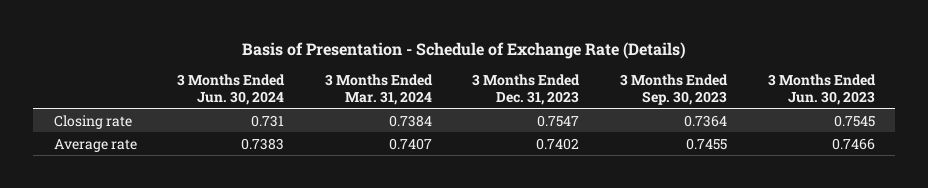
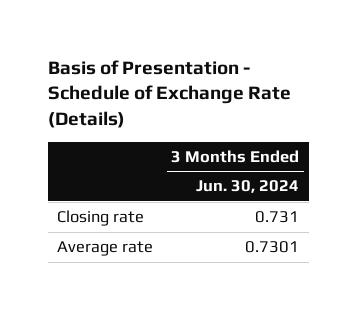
- | 3 Months Ended Jun. 30, 2024 | 3 Months Ended Mar. 31, 2024 | 3 Months Ended Dec. 31, 2023 | 3 Months Ended Sep. 30, 2023 | 3 Months Ended Jun. 30, 2023
+ | 3 Months Ended Jun. 30, 2024
- Average rate | 0.7383 | 0.7407 | 0.7402 | 0.7455 | 0.7466
+ Average rate | 0.7301

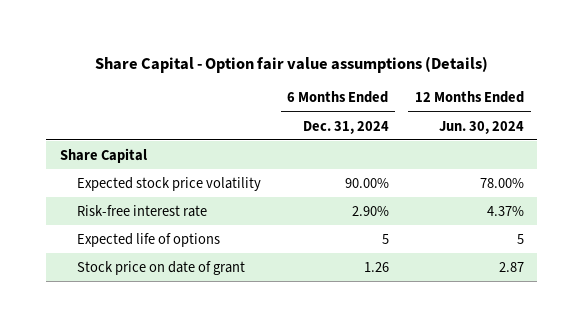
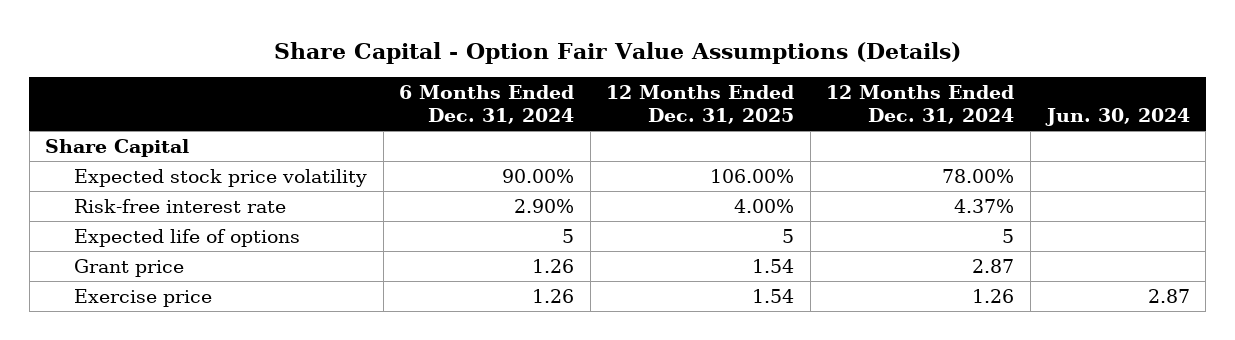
- Share Capital - Option fair value assumptions (Details)
+ Share Capital - Option Fair Value Assumptions (Details)
- | 6 Months Ended Dec. 31, 2024 | 12 Months Ended Jun. 30, 2024
+ | 6 Months Ended Dec. 31, 2024 | 12 Months Ended Dec. 31, 2025 | 12 Months Ended Dec. 31, 2024 | Jun. 30, 2024
- Stock price on date of grant | 1.26 | 2.87
+ Grant price | 1.26 | 1.54 | 2.87 |
+ Exercise price | 1.26 | 1.54 | 1.26 | 2.87

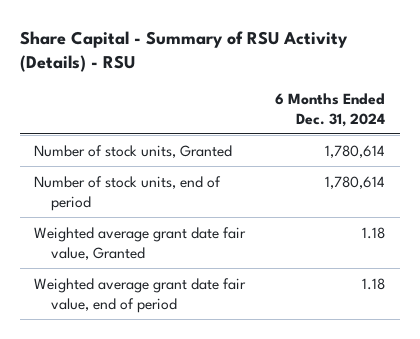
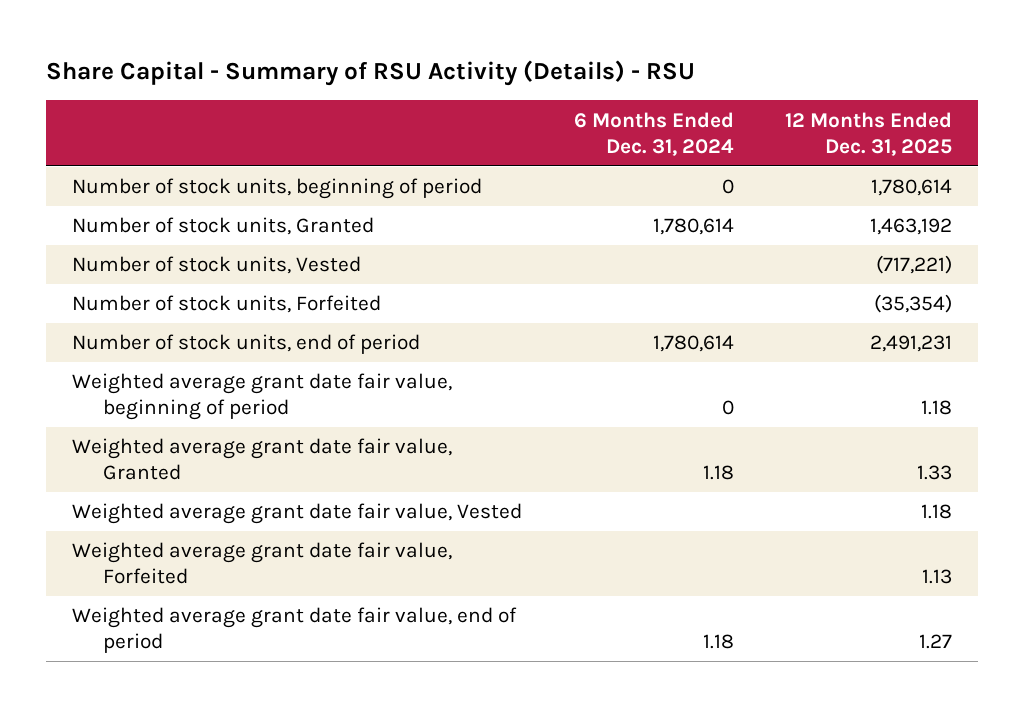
- | 6 Months Ended Dec. 31, 2024
+ | 6 Months Ended Dec. 31, 2024 | 12 Months Ended Dec. 31, 2025
+ Number of stock units, beginning of period | 0 | 1,780,614
+ Number of stock units, Vested | | (717,221)
+ Number of stock units, Forfeited | | (35,354)
+ Weighted average grant date fair value, beginning of period | 0 | 1.18
+ Weighted average grant date fair value, Vested | | 1.18
+ Weighted average grant date fair value, Forfeited | | 1.13

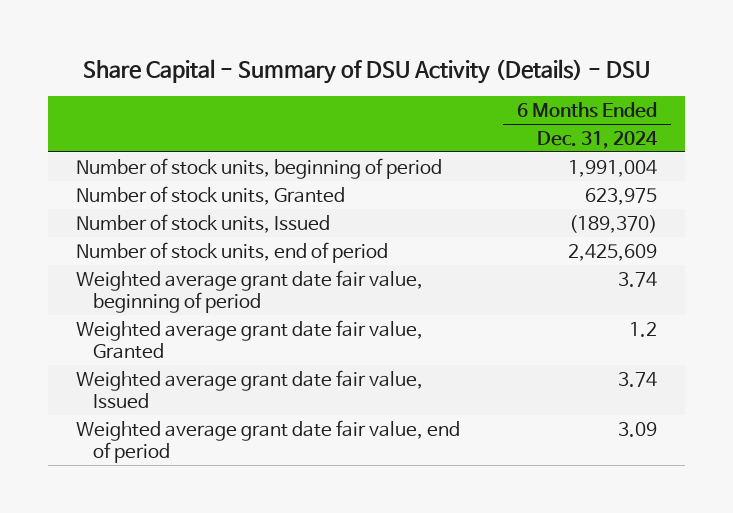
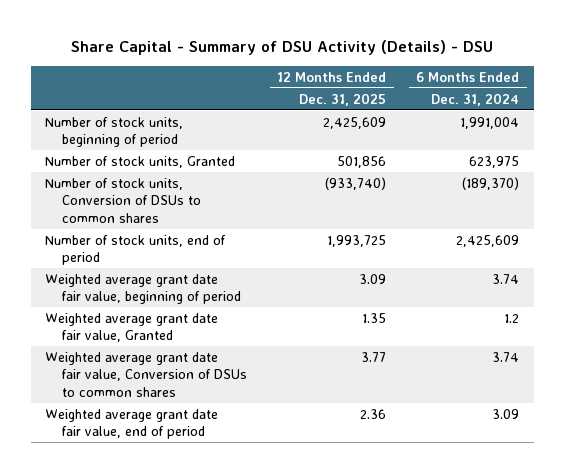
- | 6 Months Ended Dec. 31, 2024
+ | 12 Months Ended Dec. 31, 2025 | 6 Months Ended Dec. 31, 2024
- Number of stock units, Issued | (189,370)
+ Number of stock units, Conversion of DSUs to common shares | (933,740) | (189,370)
- Weighted average grant date fair value, Issued | 3.74
+ Weighted average grant date fair value, Conversion of DSUs to common shares | 3.77 | 3.74

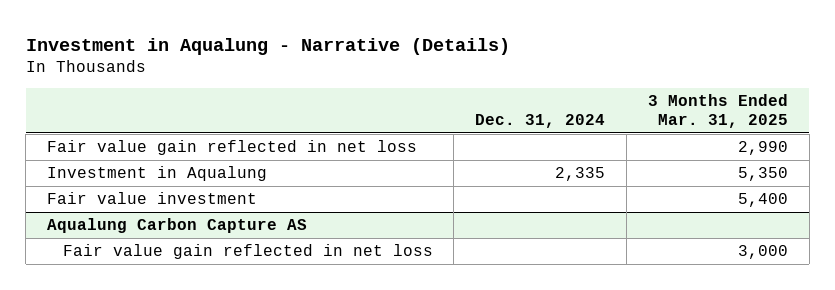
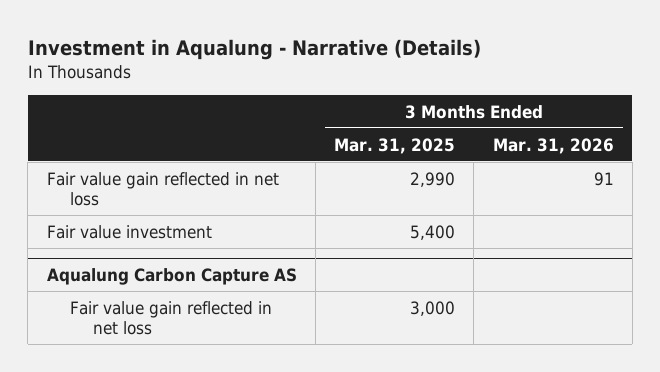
- | Dec. 31, 2024 | 3 Months Ended Mar. 31, 2025
+ | 3 Months Ended Mar. 31, 2025 | 3 Months Ended Mar. 31, 2026
- Investment in Aqualung | 2,335 | 5,350

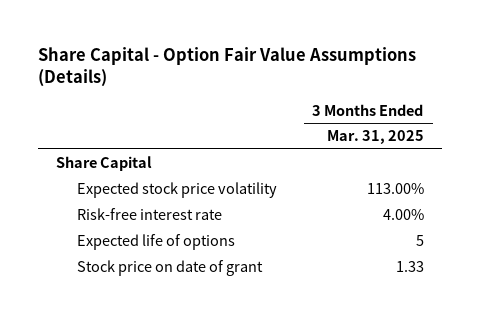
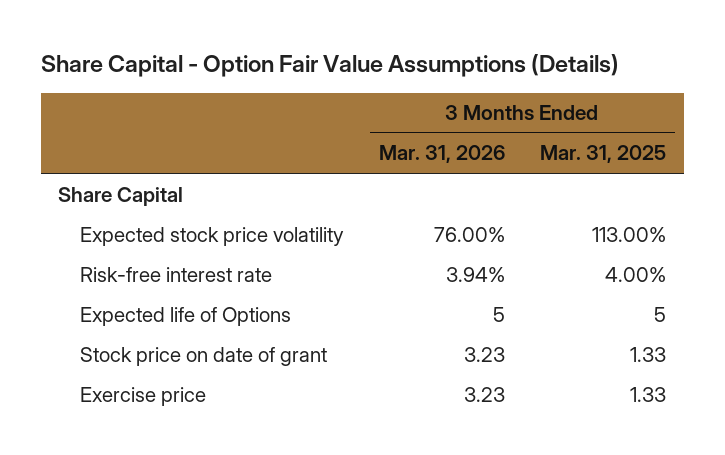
- | 3 Months Ended Mar. 31, 2025
+ | 3 Months Ended Mar. 31, 2026 | 3 Months Ended Mar. 31, 2025
- Expected life of options | 5
+ Expected life of Options | 5 | 5
+ Exercise price | 3.23 | 1.33

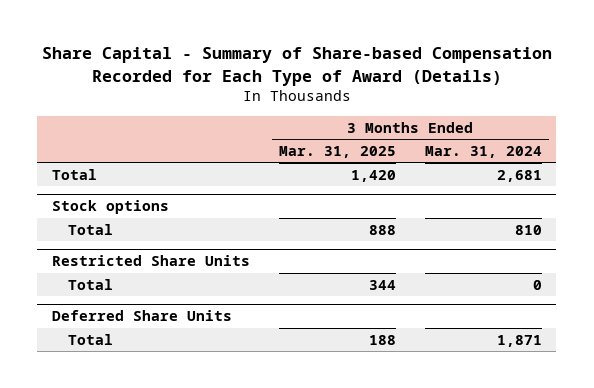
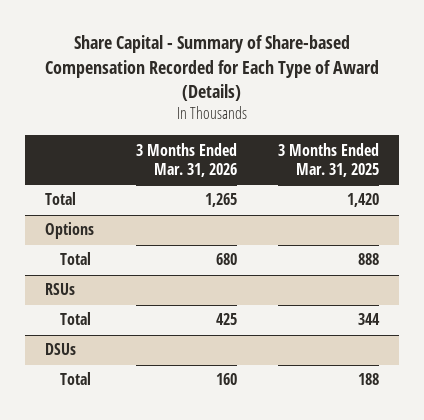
- | 3 Months Ended Mar. 31, 2025 | 3 Months Ended Mar. 31, 2024
+ | 3 Months Ended Mar. 31, 2026 | 3 Months Ended Mar. 31, 2025
- Stock options
+ Options
- Restricted Share Units
+ RSUs
- Deferred Share Units
+ DSUs

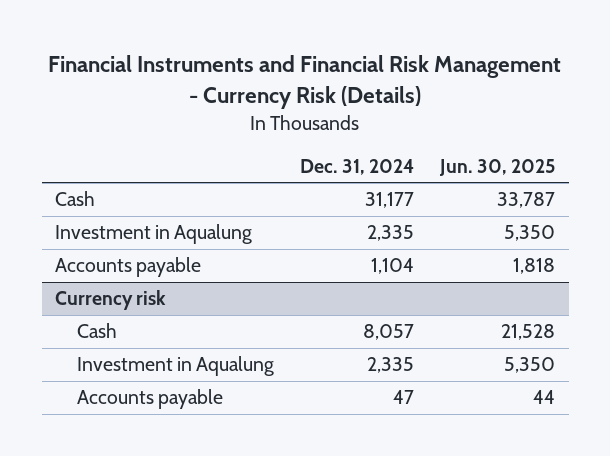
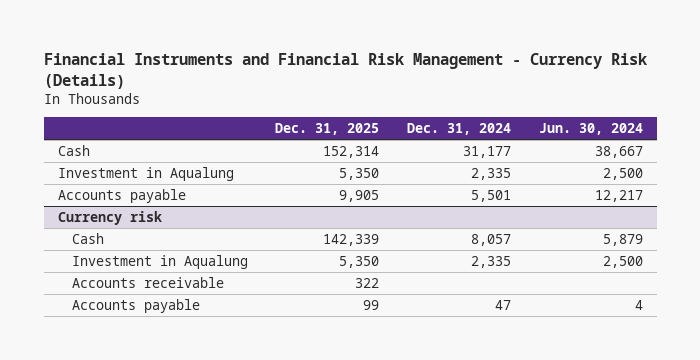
- | Dec. 31, 2024 | Jun. 30, 2025
+ | Dec. 31, 2025 | Dec. 31, 2024 | Jun. 30, 2024
- Accounts payable | 1,104 | 1,818
+ Accounts payable | 9,905 | 5,501 | 12,217
@ Currency risk
+ Accounts receivable | 322 | |

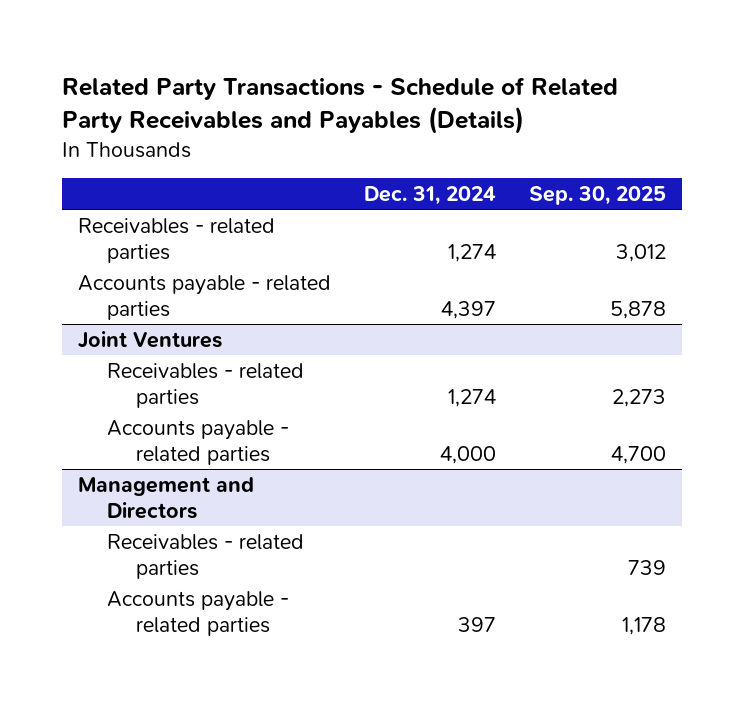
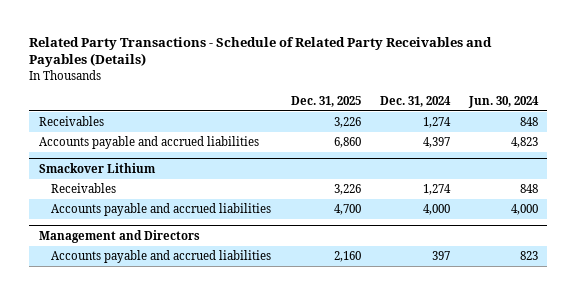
- | Dec. 31, 2024 | Sep. 30, 2025
+ | Dec. 31, 2025 | Dec. 31, 2024 | Jun. 30, 2024
- Receivables - related parties | 1,274 | 3,012
- Accounts payable - related parties | 4,397 | 5,878
- Joint Ventures
- Receivables - related parties | 1,274 | 2,273
- Accounts payable - related parties | 4,000 | 4,700
+ Receivables | 3,226 | 1,274 | 848
+ Accounts payable and accrued liabilities | 6,860 | 4,397 | 4,823
+ Smackover Lithium
+ Receivables | 3,226 | 1,274 | 848
+ Accounts payable and accrued liabilities | 4,700 | 4,000 | 4,000
@ Management and Directors
- Receivables - related parties | | 739
- Accounts payable - related parties | 397 | 1,178
+ Accounts payable and accrued liabilities | 2,160 | 397 | 823

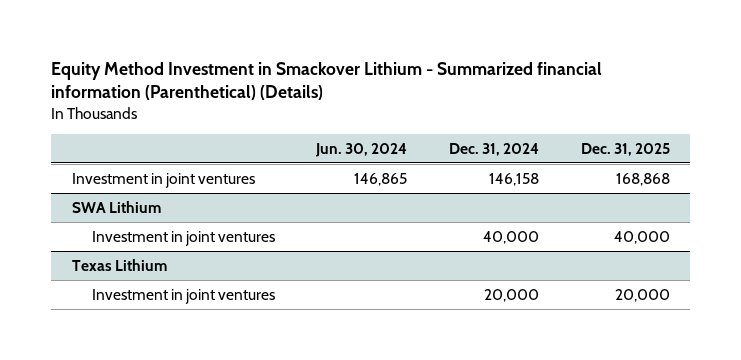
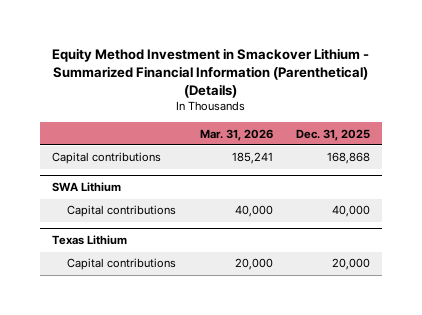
- Equity Method Investment in Smackover Lithium - Summarized financial information (Parenthetical) (Details)
+ Equity Method Investment in Smackover Lithium - Summarized Financial Information (Parenthetical) (Details)
- | Jun. 30, 2024 | Dec. 31, 2024 | Dec. 31, 2025
+ | Mar. 31, 2026 | Dec. 31, 2025
- Investment in joint ventures | 146,865 | 146,158 | 168,868
+ Capital contributions | 185,241 | 168,868
@ SWA Lithium
- Investment in joint ventures | | 40,000 | 40,000
+ Capital contributions | 40,000 | 40,000
@ Texas Lithium
- Investment in joint ventures | | 20,000 | 20,000
+ Capital contributions | 20,000 | 20,000

